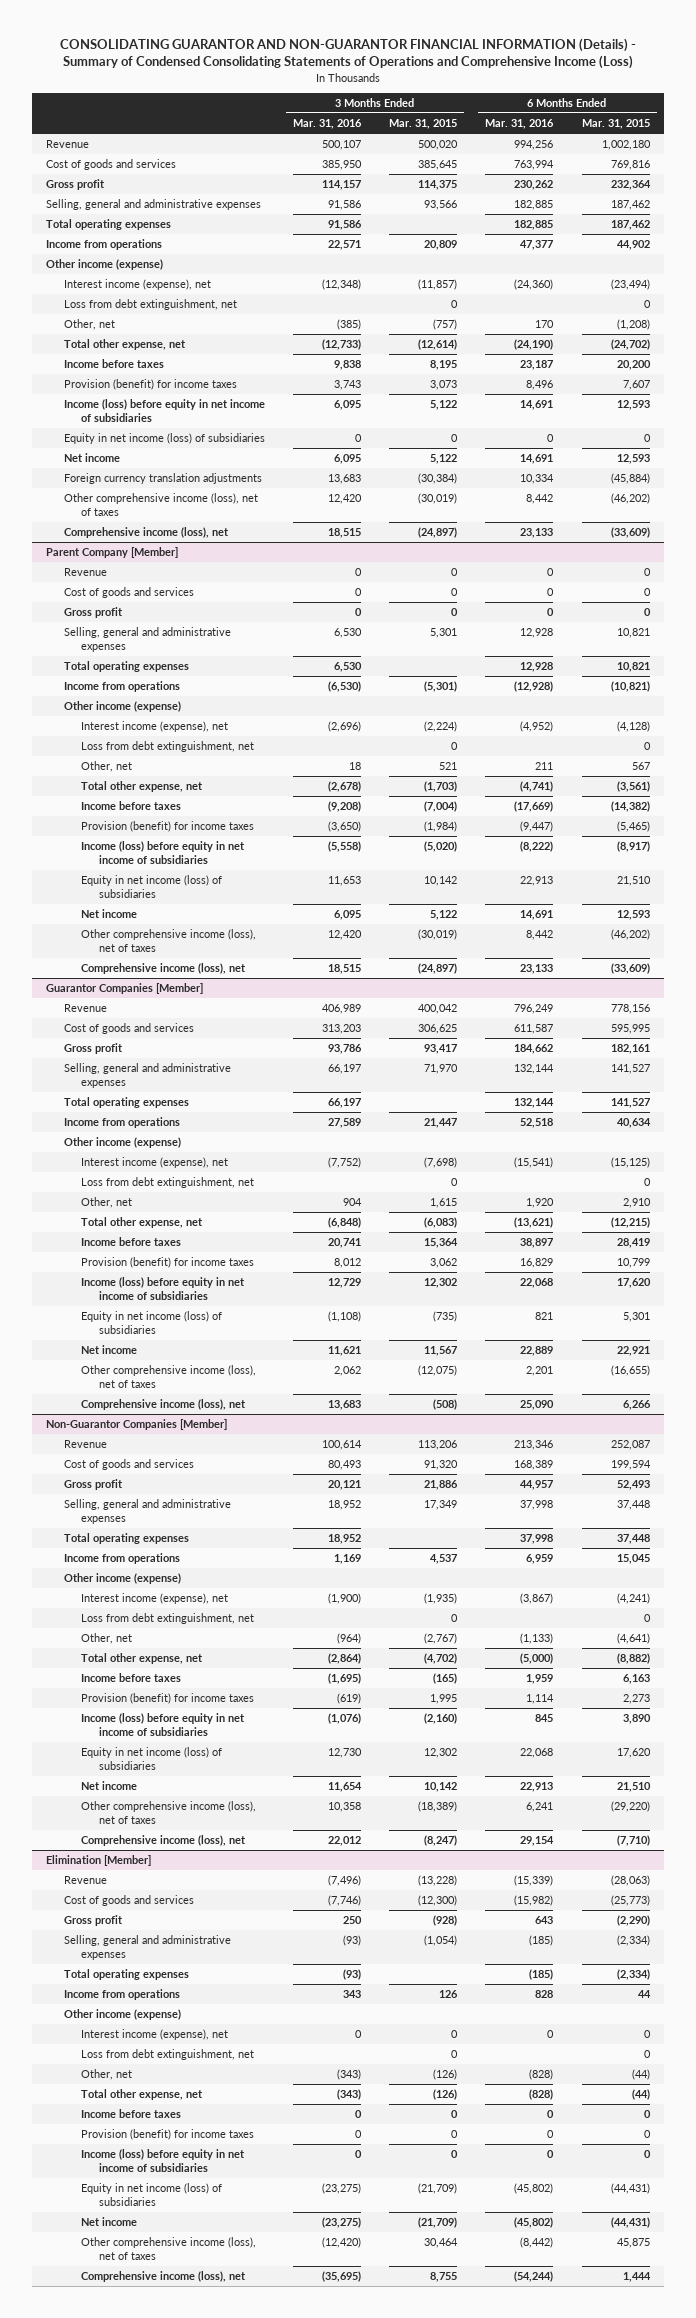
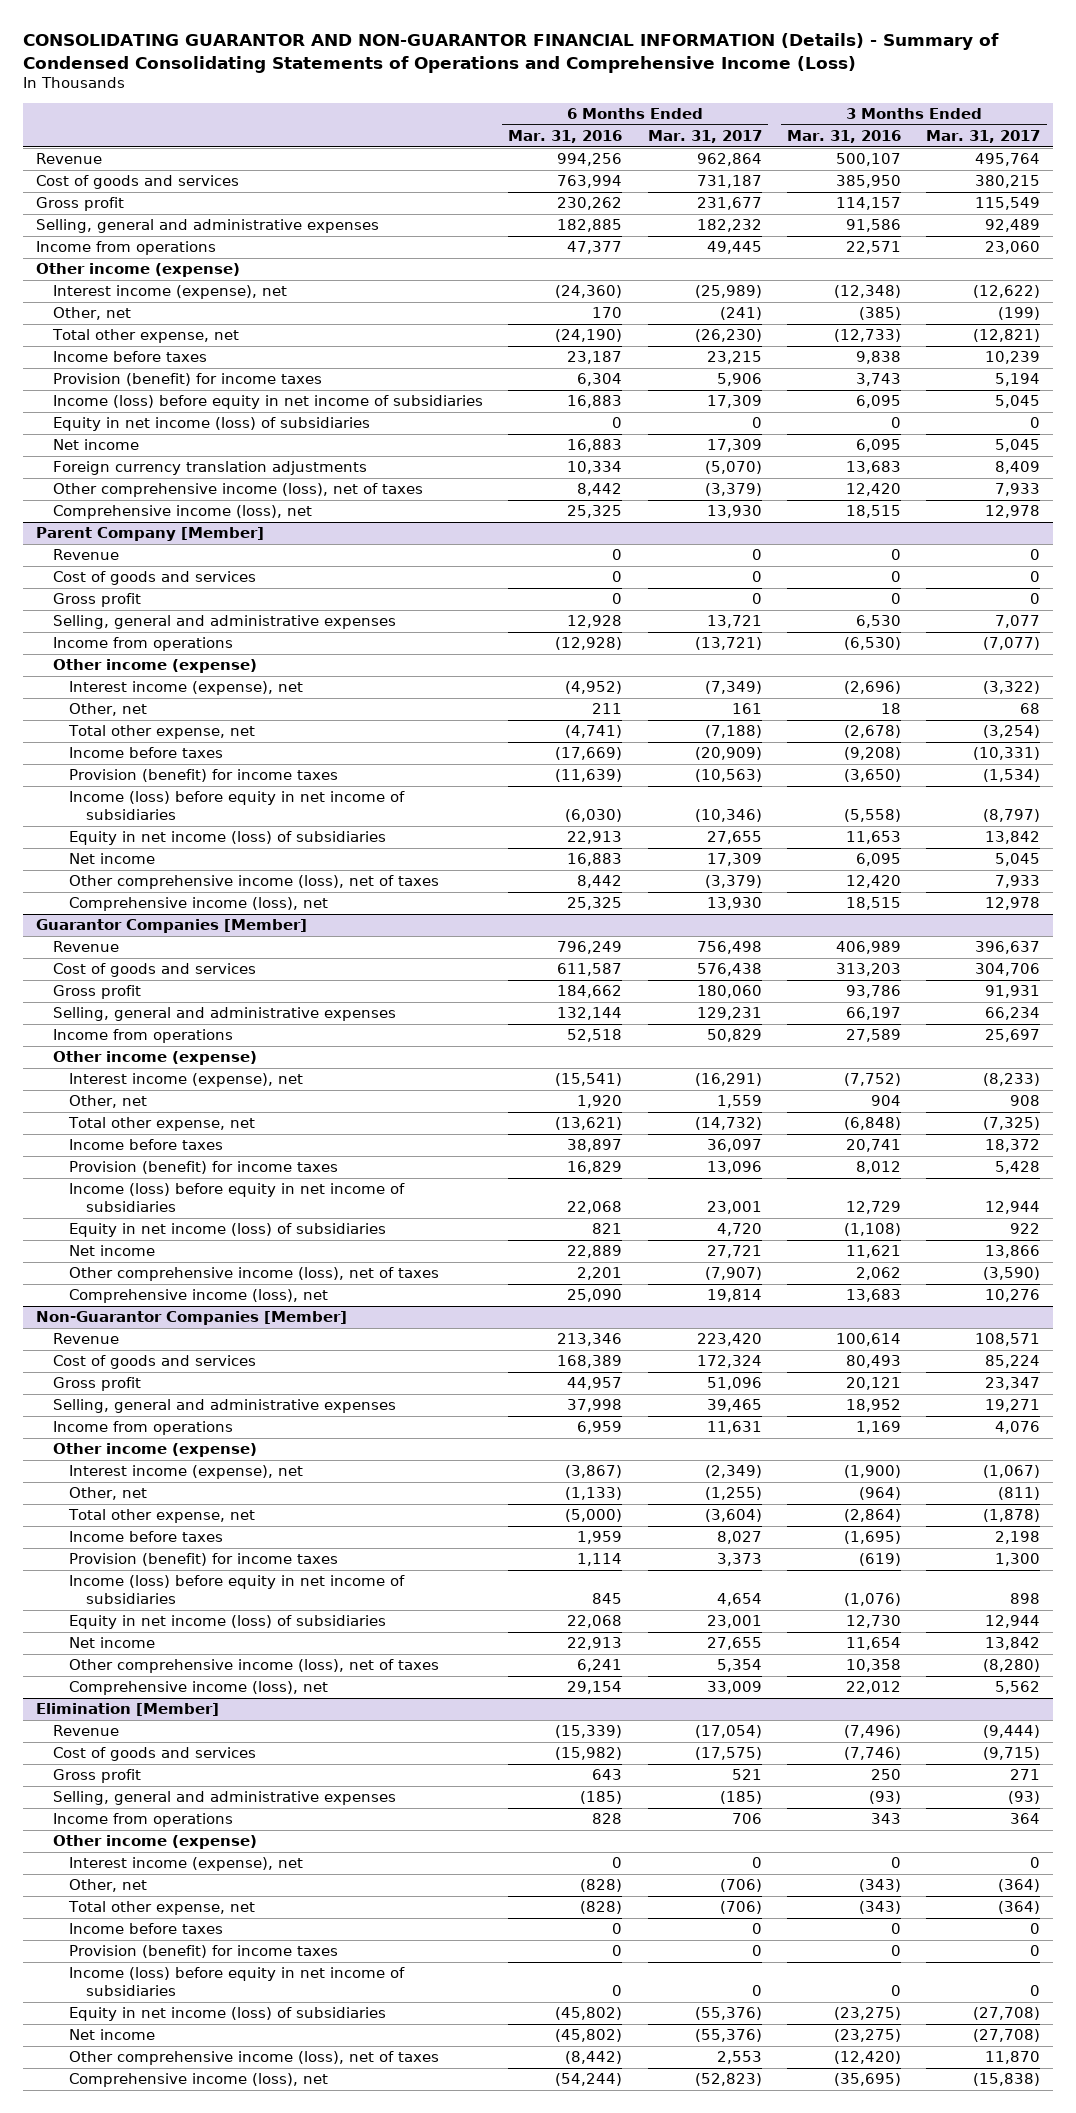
- | 3 Months Ended Mar. 31, 2016 | 3 Months Ended Mar. 31, 2015 | 6 Months Ended Mar. 31, 2016 | 6 Months Ended Mar. 31, 2015
+ | 6 Months Ended Mar. 31, 2016 | 6 Months Ended Mar. 31, 2017 | 3 Months Ended Mar. 31, 2016 | 3 Months Ended Mar. 31, 2017
- Total operating expenses | 91,586 | | 182,885 | 187,462
- Loss from debt extinguishment, net | | 0 | | 0
- Provision (benefit) for income taxes | 3,743 | 3,073 | 8,496 | 7,607
- Income (loss) before equity in net income of subsidiaries | 6,095 | 5,122 | 14,691 | 12,593
+ Provision (benefit) for income taxes | 6,304 | 5,906 | 3,743 | 5,194
+ Income (loss) before equity in net income of subsidiaries | 16,883 | 17,309 | 6,095 | 5,045
- Net income | 6,095 | 5,122 | 14,691 | 12,593
+ Net income | 16,883 | 17,309 | 6,095 | 5,045
- Comprehensive income (loss), net | 18,515 | (24,897) | 23,133 | (33,609)
+ Comprehensive income (loss), net | 25,325 | 13,930 | 18,515 | 12,978
@ Parent Company [Member]
- Total operating expenses | 6,530 | | 12,928 | 10,821
- Loss from debt extinguishment, net | | 0 | | 0
- Provision (benefit) for income taxes | (3,650) | (1,984) | (9,447) | (5,465)
- Income (loss) before equity in net income of subsidiaries | (5,558) | (5,020) | (8,222) | (8,917)
+ Provision (benefit) for income taxes | (11,639) | (10,563) | (3,650) | (1,534)
+ Income (loss) before equity in net income of subsidiaries | (6,030) | (10,346) | (5,558) | (8,797)
- Net income | 6,095 | 5,122 | 14,691 | 12,593
+ Net income | 16,883 | 17,309 | 6,095 | 5,045
- Comprehensive income (loss), net | 18,515 | (24,897) | 23,133 | (33,609)
+ Comprehensive income (loss), net | 25,325 | 13,930 | 18,515 | 12,978
@ Guarantor Companies [Member]
- Total operating expenses | 66,197 | | 132,144 | 141,527
- Loss from debt extinguishment, net | | 0 | | 0
@ Non-Guarantor Companies [Member]
- Total operating expenses | 18,952 | | 37,998 | 37,448
- Loss from debt extinguishment, net | | 0 | | 0
@ Elimination [Member]
- Total operating expenses | (93) | | (185) | (2,334)
- Loss from debt extinguishment, net | | 0 | | 0

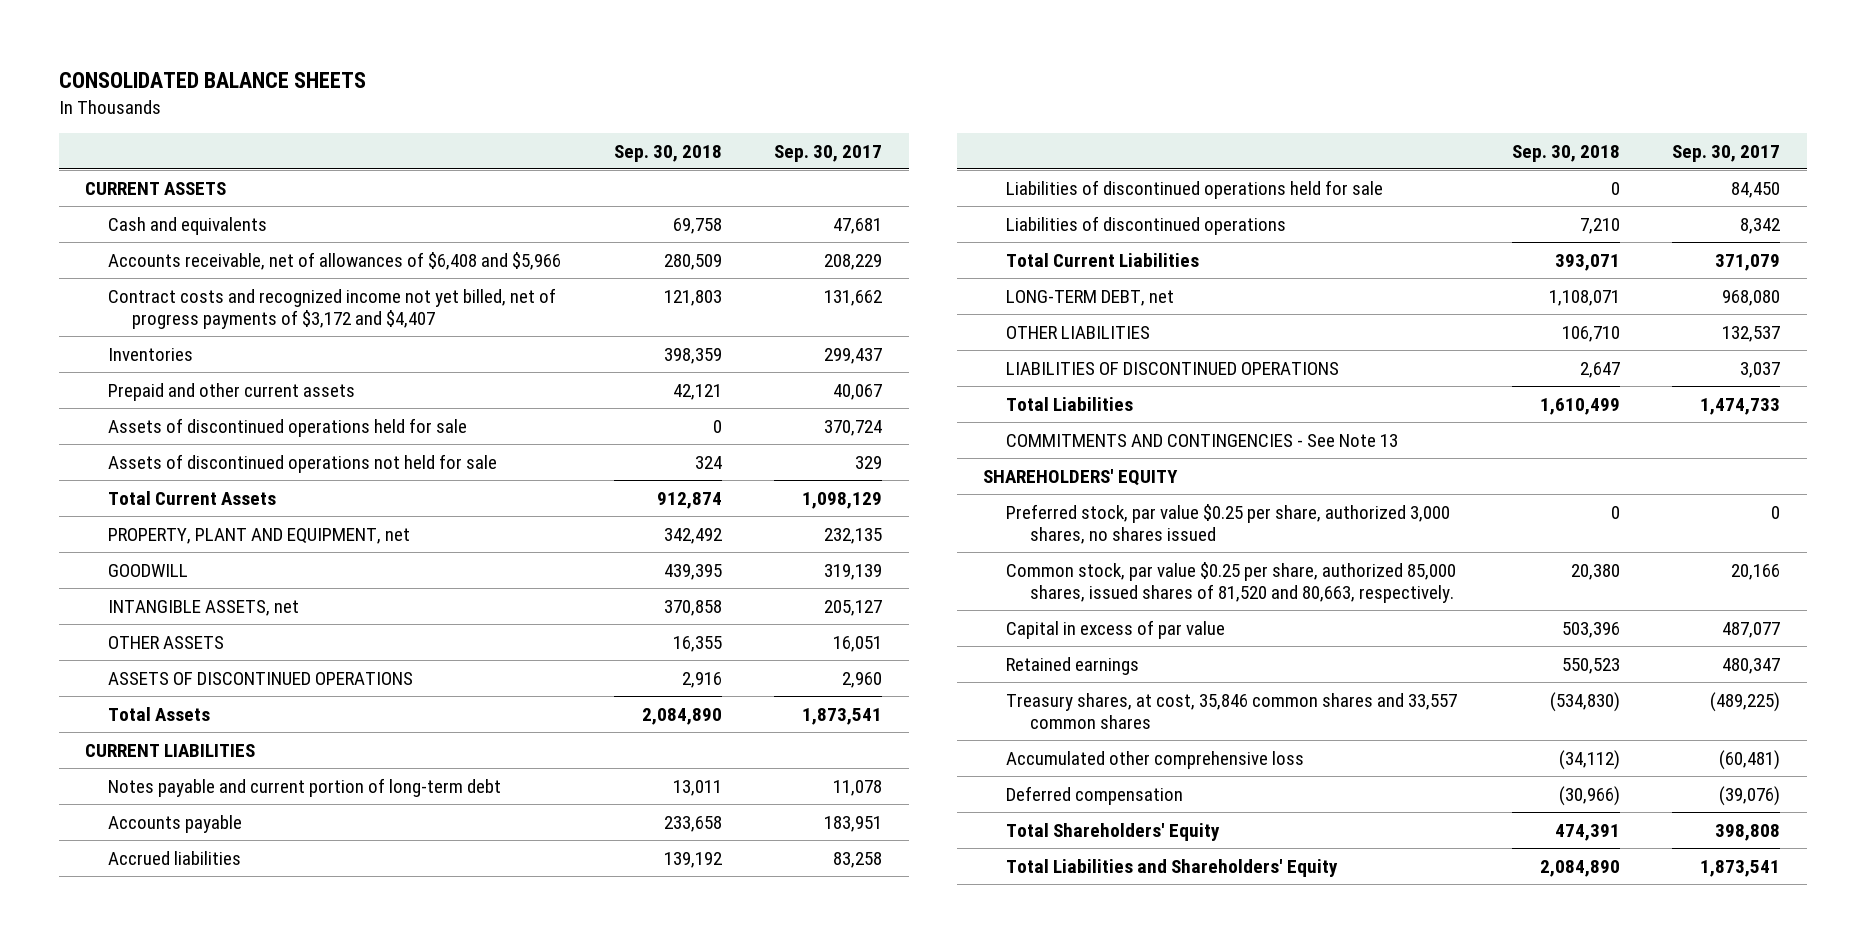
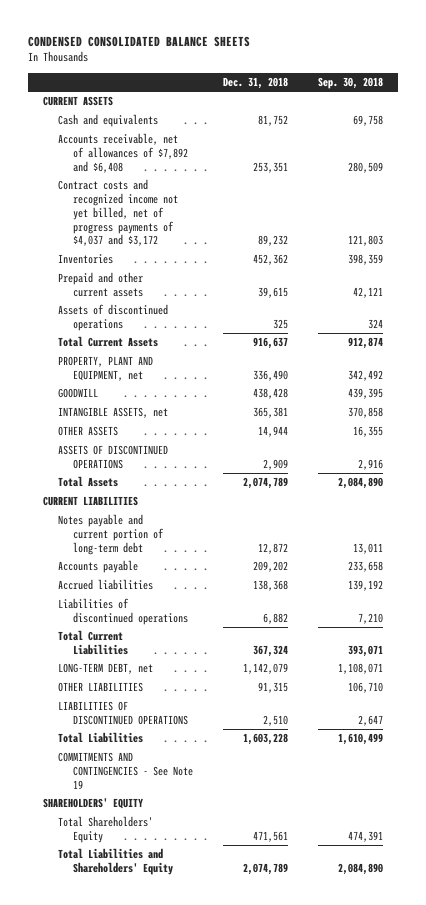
- CONSOLIDATED BALANCE SHEETS
+ CONDENSED CONSOLIDATED BALANCE SHEETS
- | Sep. 30, 2018 | Sep. 30, 2017
+ | Dec. 31, 2018 | Sep. 30, 2018
- Accounts receivable, net of allowances of $6,408 and $5,966 | 280,509 | 208,229
- Contract costs and recognized income not yet billed, net of progress payments of $3,172 and $4,407 | 121,803 | 131,662
+ Accounts receivable, net of allowances of $7,892 and $6,408 | 253,351 | 280,509
+ Contract costs and recognized income not yet billed, net of progress payments of $4,037 and $3,172 | 89,232 | 121,803
- Assets of discontinued operations held for sale | 0 | 370,724
- Assets of discontinued operations not held for sale | 324 | 329
+ Assets of discontinued operations | 325 | 324
- Liabilities of discontinued operations held for sale | 0 | 84,450
- COMMITMENTS AND CONTINGENCIES - See Note 13
+ COMMITMENTS AND CONTINGENCIES - See Note 19
- Preferred stock, par value $0.25 per share, authorized 3,000 shares, no shares issued | 0 | 0
- Common stock, par value $0.25 per share, authorized 85,000 shares, issued shares of 81,520 and 80,663, respectively. | 20,380 | 20,166
- Capital in excess of par value | 503,396 | 487,077
- Retained earnings | 550,523 | 480,347
- Treasury shares, at cost, 35,846 common shares and 33,557 common shares | (534,830) | (489,225)
- Accumulated other comprehensive loss | (34,112) | (60,481)
- Deferred compensation | (30,966) | (39,076)

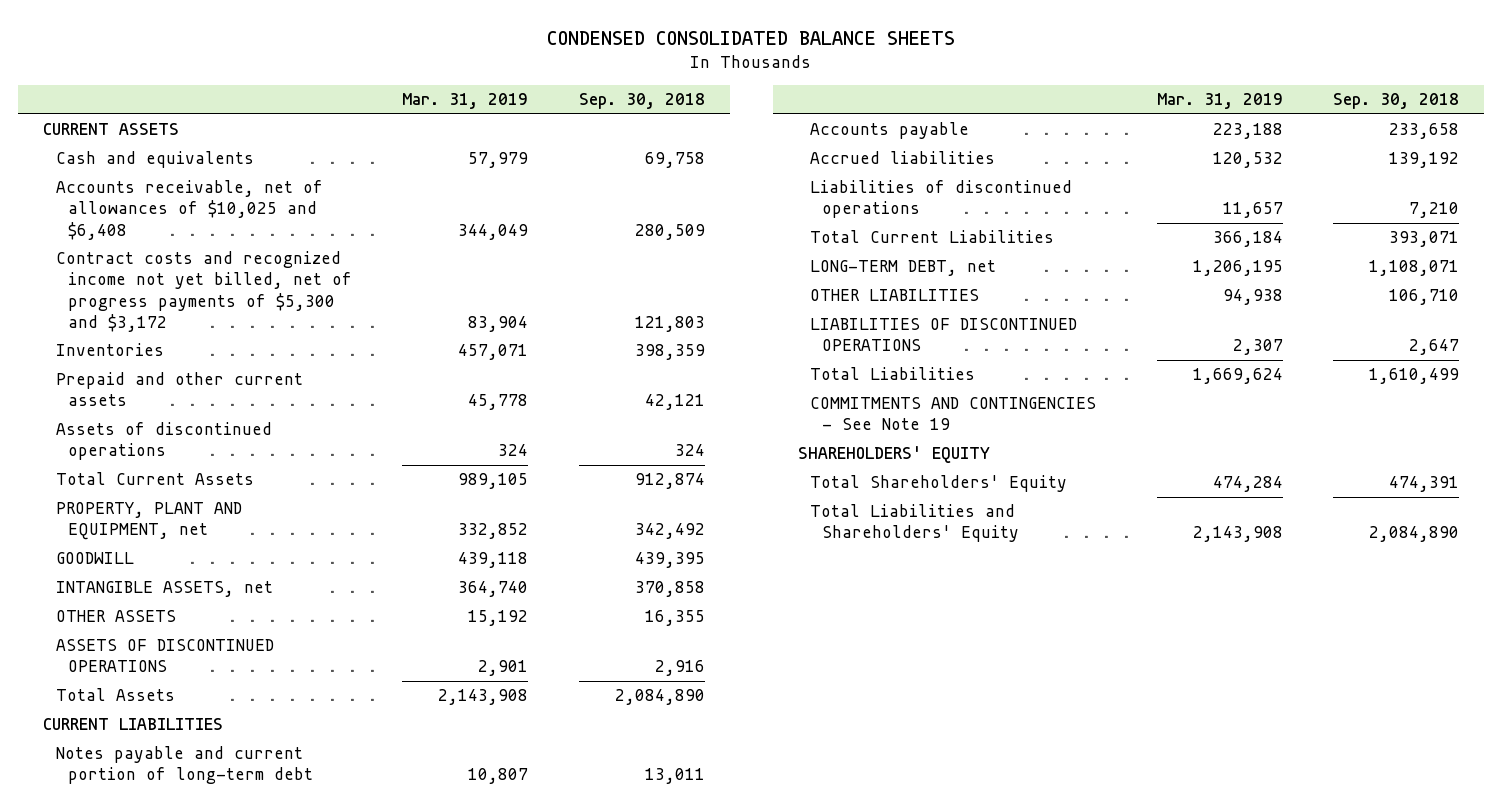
- | Dec. 31, 2018 | Sep. 30, 2018
+ | Mar. 31, 2019 | Sep. 30, 2018
- Accounts receivable, net of allowances of $7,892 and $6,408 | 253,351 | 280,509
- Contract costs and recognized income not yet billed, net of progress payments of $4,037 and $3,172 | 89,232 | 121,803
+ Accounts receivable, net of allowances of $10,025 and $6,408 | 344,049 | 280,509
+ Contract costs and recognized income not yet billed, net of progress payments of $5,300 and $3,172 | 83,904 | 121,803

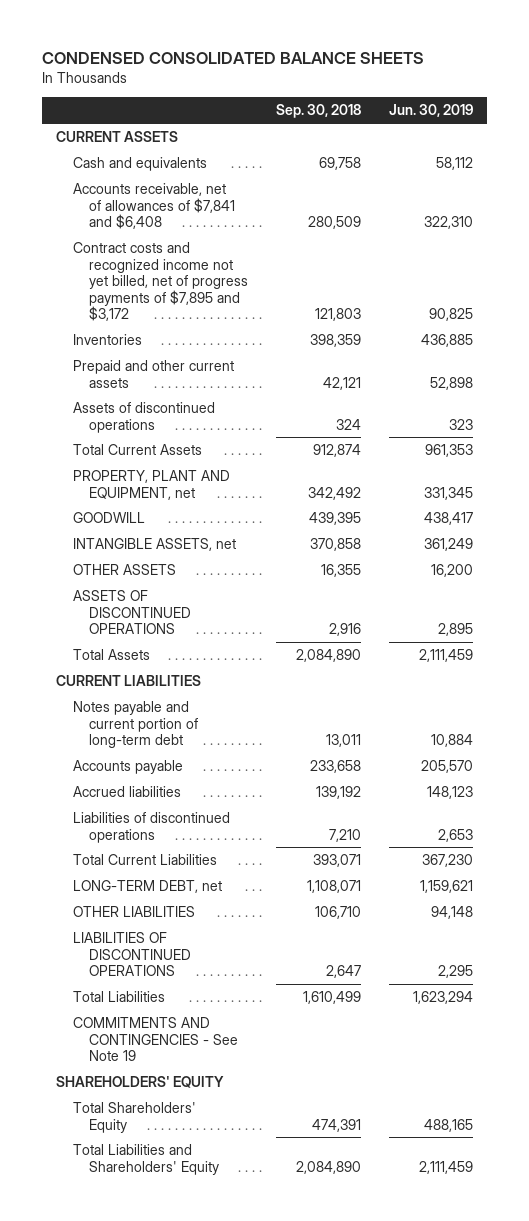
- | Mar. 31, 2019 | Sep. 30, 2018
+ | Sep. 30, 2018 | Jun. 30, 2019
- Accounts receivable, net of allowances of $10,025 and $6,408 | 344,049 | 280,509
- Contract costs and recognized income not yet billed, net of progress payments of $5,300 and $3,172 | 83,904 | 121,803
+ Accounts receivable, net of allowances of $7,841 and $6,408 | 280,509 | 322,310
+ Contract costs and recognized income not yet billed, net of progress payments of $7,895 and $3,172 | 121,803 | 90,825

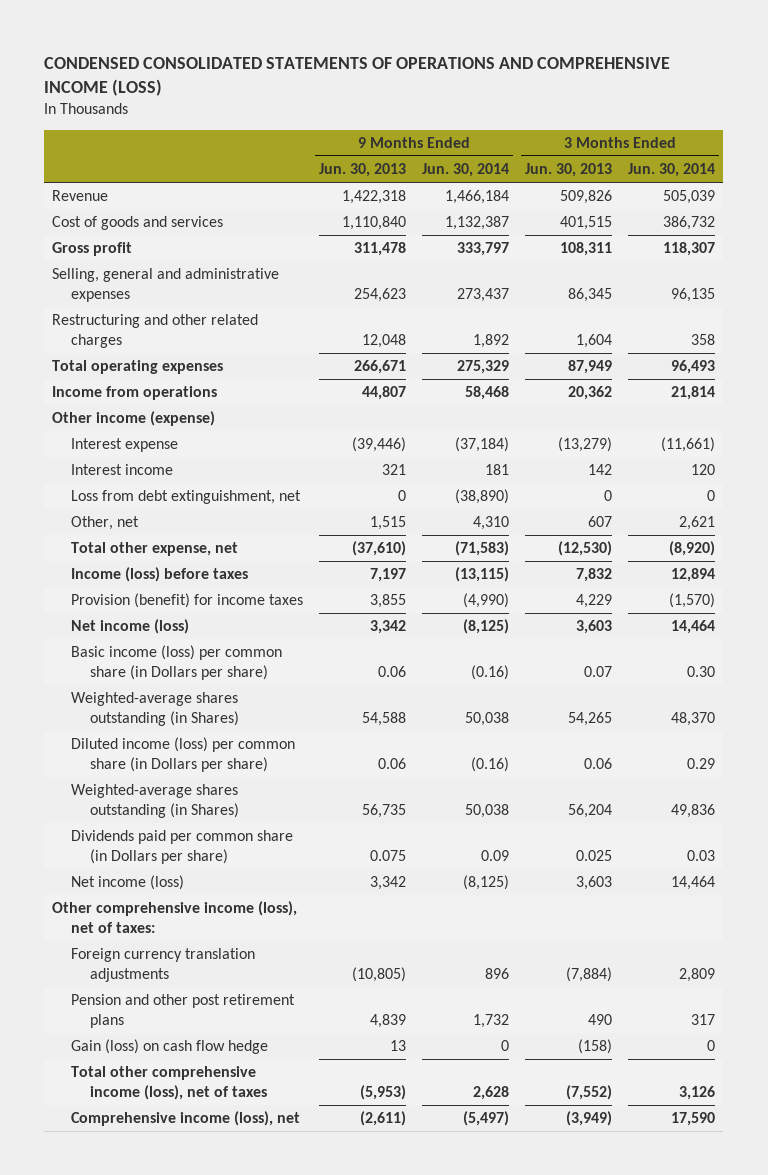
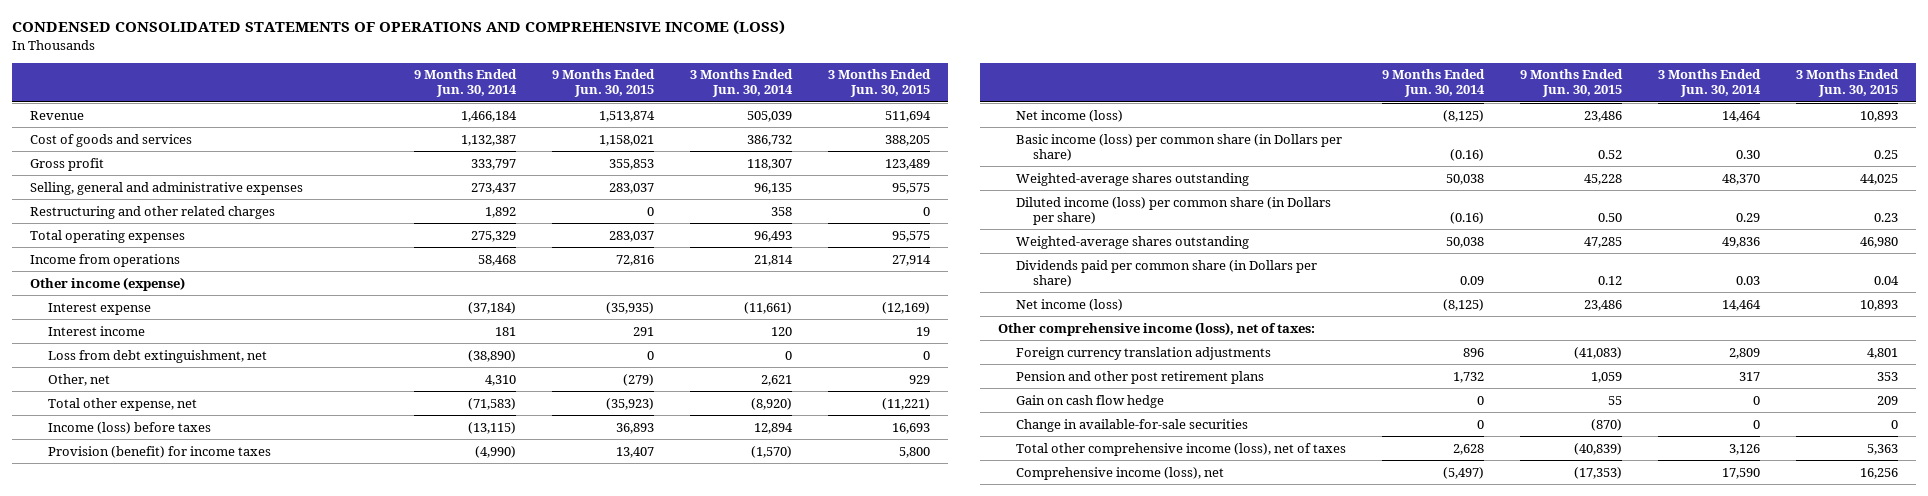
- | 9 Months Ended Jun. 30, 2013 | 9 Months Ended Jun. 30, 2014 | 3 Months Ended Jun. 30, 2013 | 3 Months Ended Jun. 30, 2014
+ | 9 Months Ended Jun. 30, 2014 | 9 Months Ended Jun. 30, 2015 | 3 Months Ended Jun. 30, 2014 | 3 Months Ended Jun. 30, 2015
- Weighted-average shares outstanding (in Shares) | 54,588 | 50,038 | 54,265 | 48,370
+ Weighted-average shares outstanding | 50,038 | 45,228 | 48,370 | 44,025
- Weighted-average shares outstanding (in Shares) | 56,735 | 50,038 | 56,204 | 49,836
+ Weighted-average shares outstanding | 50,038 | 47,285 | 49,836 | 46,980
- Gain (loss) on cash flow hedge | 13 | 0 | (158) | 0
+ Gain on cash flow hedge | 0 | 55 | 0 | 209
+ Change in available-for-sale securities | 0 | (870) | 0 | 0

